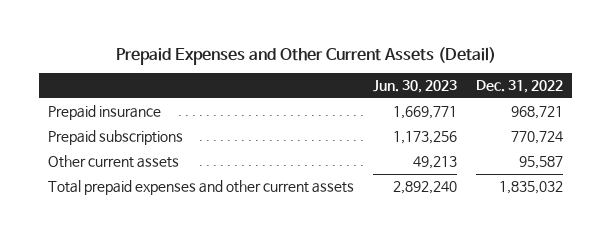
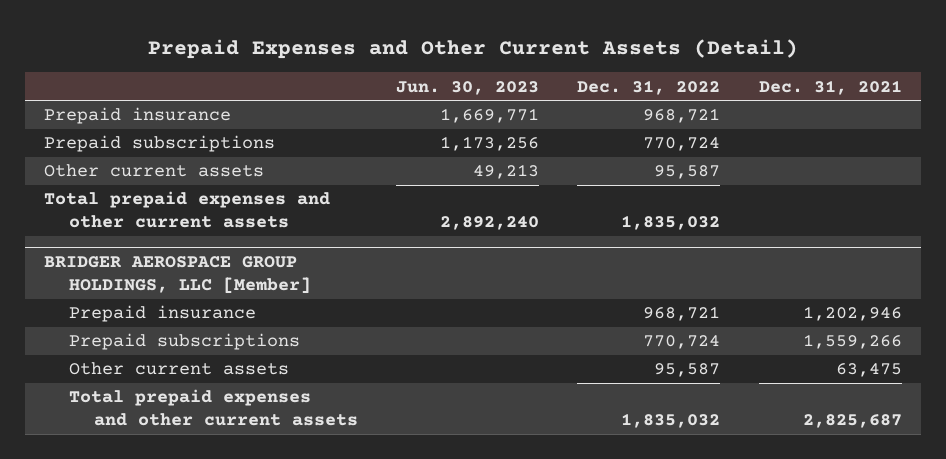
- | Jun. 30, 2023 | Dec. 31, 2022
+ | Jun. 30, 2023 | Dec. 31, 2022 | Dec. 31, 2021
+ BRIDGER AEROSPACE GROUP HOLDINGS, LLC [Member]
+ Prepaid insurance | | 968,721 | 1,202,946
+ Prepaid subscriptions | | 770,724 | 1,559,266
+ Other current assets | | 95,587 | 63,475
+ Total prepaid expenses and other current assets | | 1,835,032 | 2,825,687

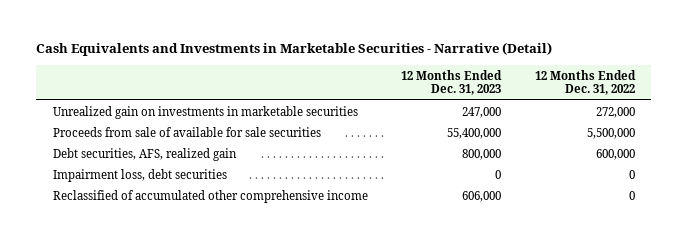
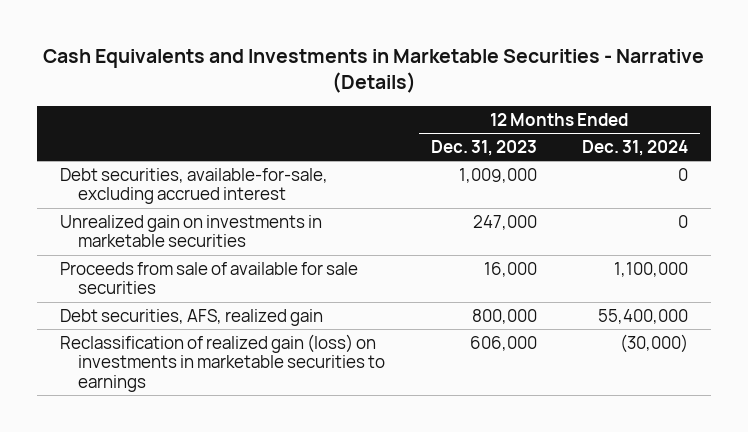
- Cash Equivalents and Investments in Marketable Securities - Narrative (Detail)
+ Cash Equivalents and Investments in Marketable Securities - Narrative (Details)
- | 12 Months Ended Dec. 31, 2023 | 12 Months Ended Dec. 31, 2022
+ | 12 Months Ended Dec. 31, 2023 | 12 Months Ended Dec. 31, 2024
+ Debt securities, available-for-sale, excluding accrued interest | 1,009,000 | 0
- Proceeds from sale of available for sale securities | 55,400,000 | 5,500,000
+ Proceeds from sale of available for sale securities | 16,000 | 1,100,000
- Impairment loss, debt securities | 0 | 0
- Reclassified of accumulated other comprehensive income | 606,000 | 0
+ Reclassification of realized gain (loss) on investments in marketable securities to earnings | 606,000 | (30,000)

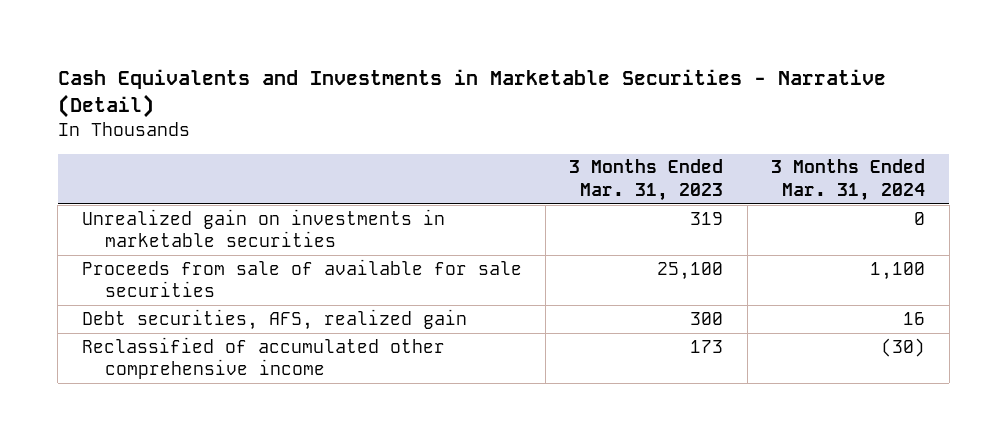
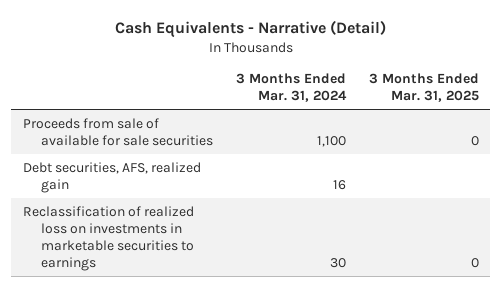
- Cash Equivalents and Investments in Marketable Securities - Narrative (Detail)
+ Cash Equivalents - Narrative (Detail)
- | 3 Months Ended Mar. 31, 2023 | 3 Months Ended Mar. 31, 2024
+ | 3 Months Ended Mar. 31, 2024 | 3 Months Ended Mar. 31, 2025
- Unrealized gain on investments in marketable securities | 319 | 0
- Reclassified of accumulated other comprehensive income | 173 | (30)
+ Reclassification of realized loss on investments in marketable securities to earnings | 30 | 0

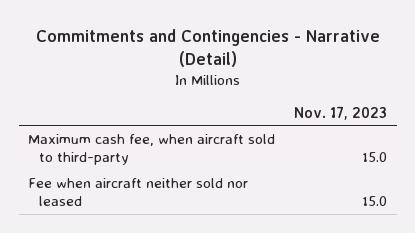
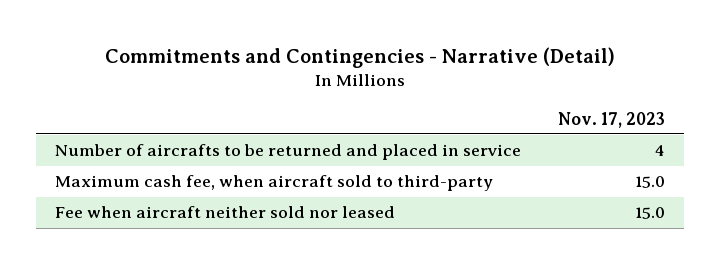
+ Number of aircrafts to be returned and placed in service | 4

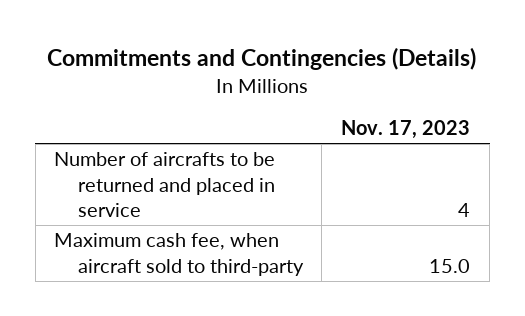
- Commitments and Contingencies - Narrative (Detail)
+ Commitments and Contingencies (Details)
- Fee when aircraft neither sold nor leased | 15.0

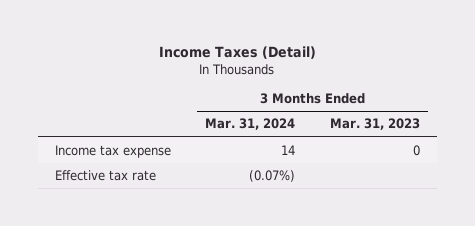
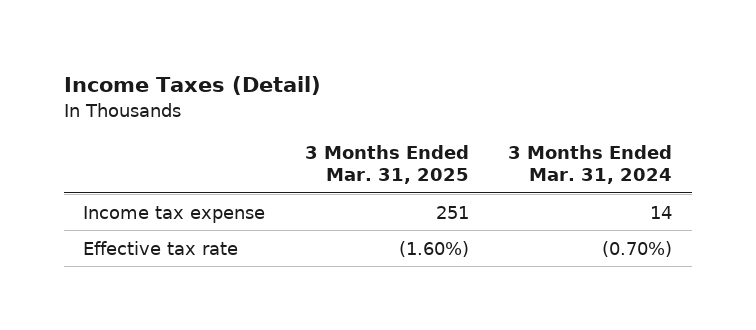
- | 3 Months Ended Mar. 31, 2024 | 3 Months Ended Mar. 31, 2023
+ | 3 Months Ended Mar. 31, 2025 | 3 Months Ended Mar. 31, 2024
- Effective tax rate | (0.07%) |
+ Effective tax rate | (1.60%) | (0.70%)

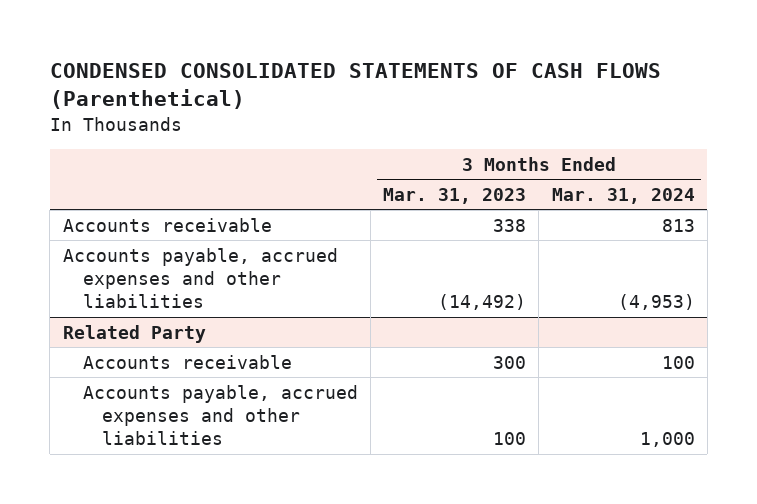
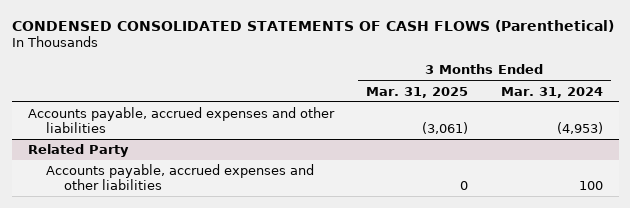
- | 3 Months Ended Mar. 31, 2023 | 3 Months Ended Mar. 31, 2024
+ | 3 Months Ended Mar. 31, 2025 | 3 Months Ended Mar. 31, 2024
- Accounts receivable | 338 | 813
@ Related Party
- Accounts receivable | 300 | 100
- Accounts payable, accrued expenses and other liabilities | 100 | 1,000
+ Accounts payable, accrued expenses and other liabilities | 0 | 100

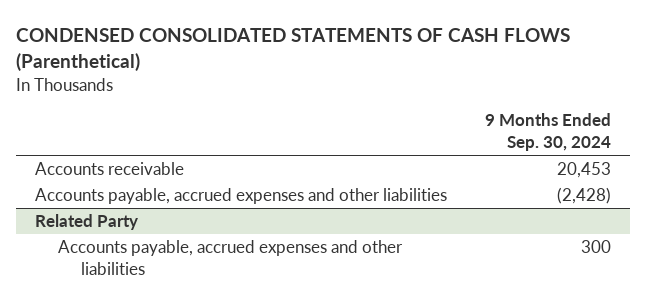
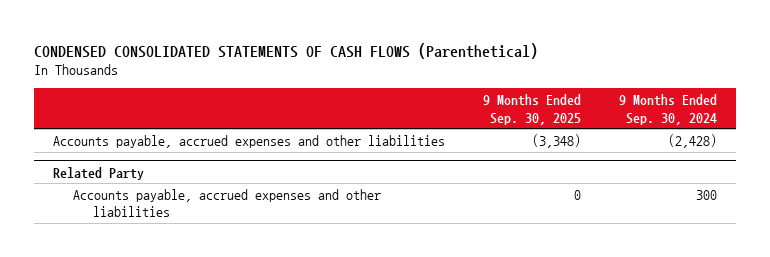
- | 9 Months Ended Sep. 30, 2024
+ | 9 Months Ended Sep. 30, 2025 | 9 Months Ended Sep. 30, 2024
- Accounts receivable | 20,453

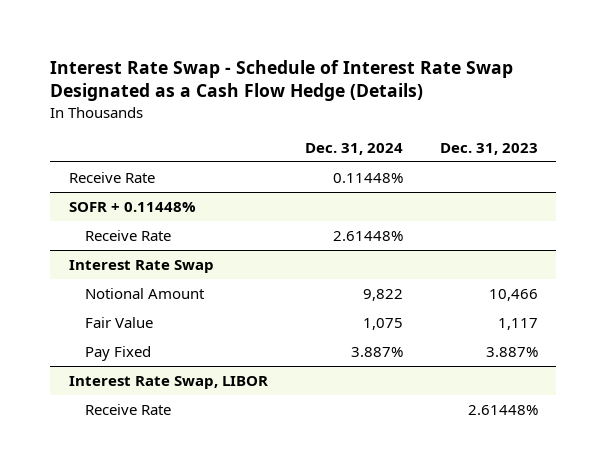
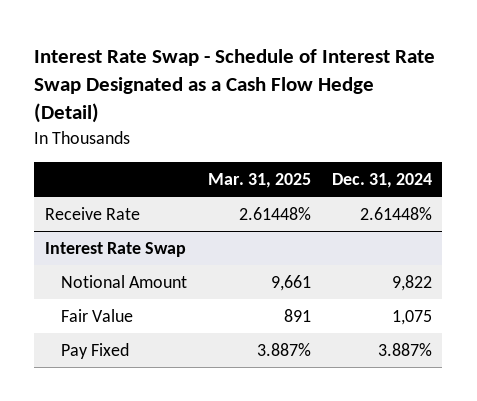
- Interest Rate Swap - Schedule of Interest Rate Swap Designated as a Cash Flow Hedge (Details)
+ Interest Rate Swap - Schedule of Interest Rate Swap Designated as a Cash Flow Hedge (Detail)
- | Dec. 31, 2024 | Dec. 31, 2023
+ | Mar. 31, 2025 | Dec. 31, 2024
- Receive Rate | 0.11448% |
- SOFR + 0.11448%
- Interest Rate Swap, LIBOR
- Receive Rate | | 2.61448%

